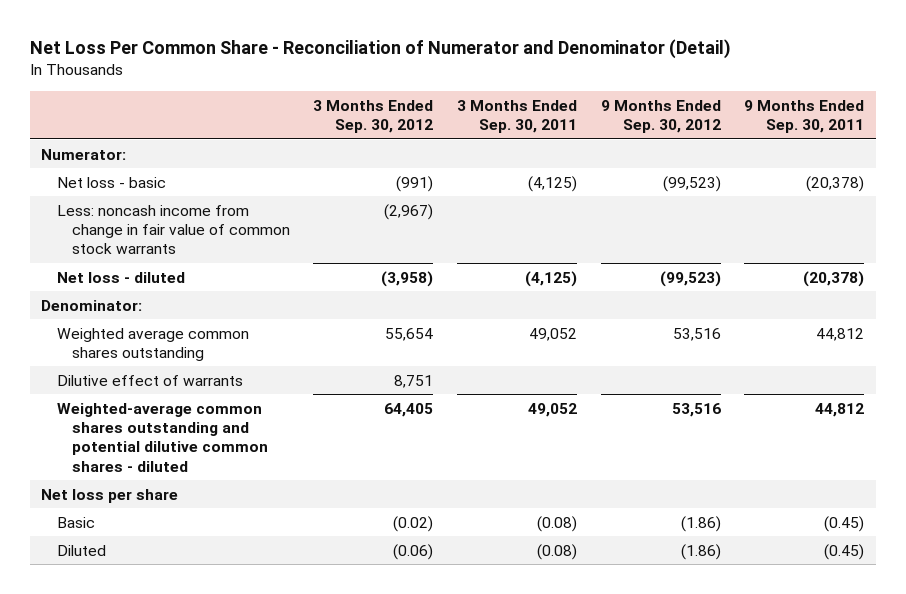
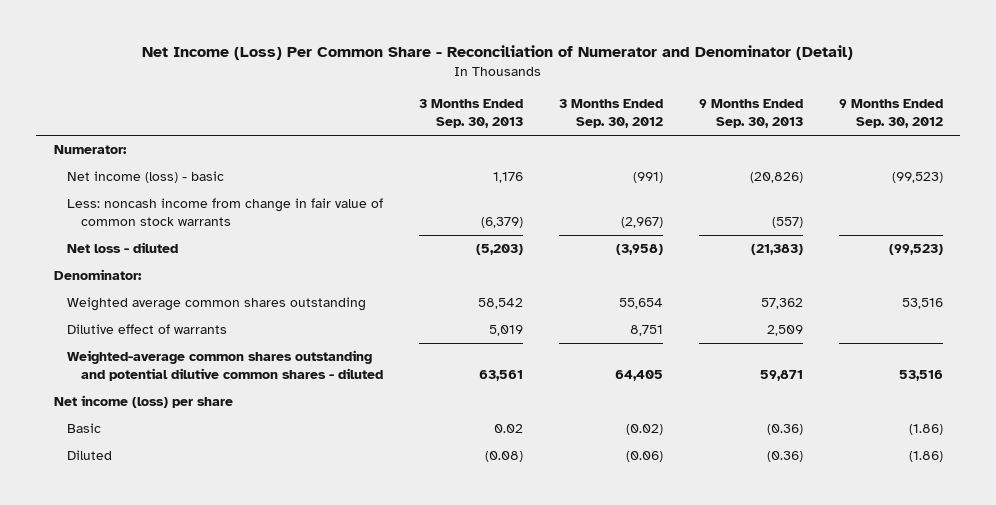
- Net Loss Per Common Share - Reconciliation of Numerator and Denominator (Detail)
+ Net Income (Loss) Per Common Share - Reconciliation of Numerator and Denominator (Detail)
- | 3 Months Ended Sep. 30, 2012 | 3 Months Ended Sep. 30, 2011 | 9 Months Ended Sep. 30, 2012 | 9 Months Ended Sep. 30, 2011
+ | 3 Months Ended Sep. 30, 2013 | 3 Months Ended Sep. 30, 2012 | 9 Months Ended Sep. 30, 2013 | 9 Months Ended Sep. 30, 2012
- Net loss - basic | (991) | (4,125) | (99,523) | (20,378)
+ Net income (loss) - basic | 1,176 | (991) | (20,826) | (99,523)
- Net loss per share
+ Net income (loss) per share

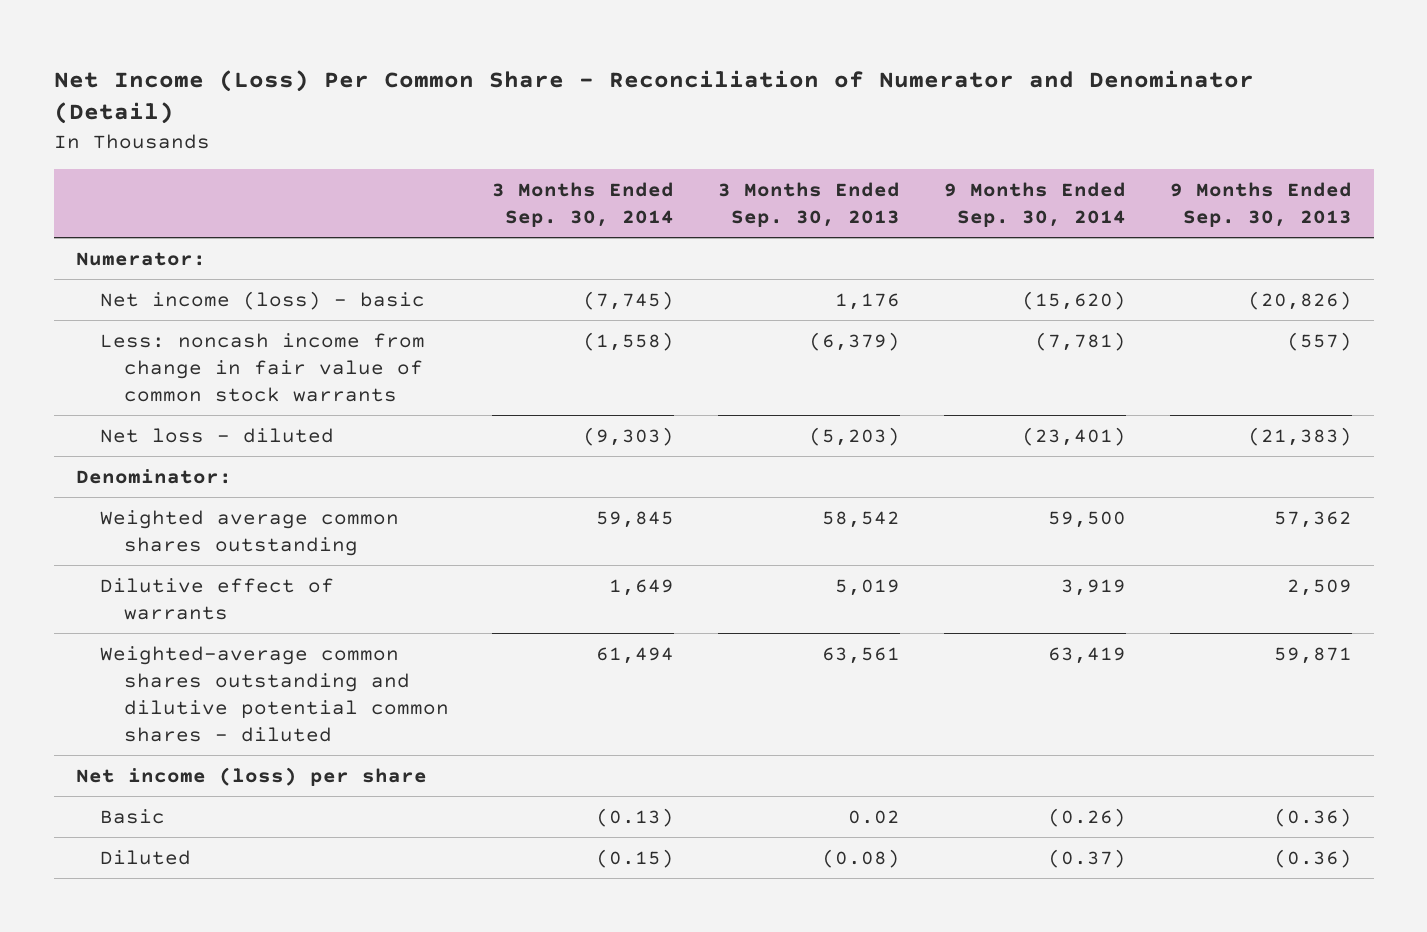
- | 3 Months Ended Sep. 30, 2013 | 3 Months Ended Sep. 30, 2012 | 9 Months Ended Sep. 30, 2013 | 9 Months Ended Sep. 30, 2012
+ | 3 Months Ended Sep. 30, 2014 | 3 Months Ended Sep. 30, 2013 | 9 Months Ended Sep. 30, 2014 | 9 Months Ended Sep. 30, 2013
- Weighted-average common shares outstanding and potential dilutive common shares - diluted | 63,561 | 64,405 | 59,871 | 53,516
+ Weighted-average common shares outstanding and dilutive potential common shares - diluted | 61,494 | 63,561 | 63,419 | 59,871

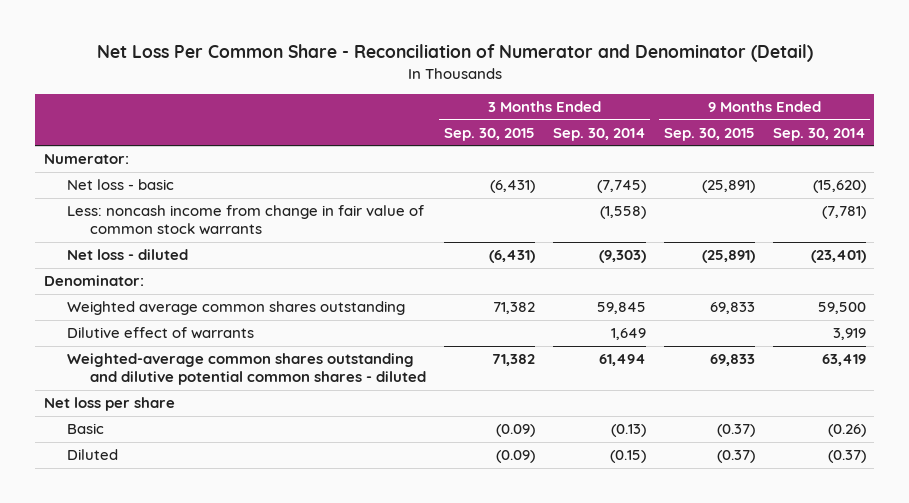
- Net Income (Loss) Per Common Share - Reconciliation of Numerator and Denominator (Detail)
+ Net Loss Per Common Share - Reconciliation of Numerator and Denominator (Detail)
- | 3 Months Ended Sep. 30, 2014 | 3 Months Ended Sep. 30, 2013 | 9 Months Ended Sep. 30, 2014 | 9 Months Ended Sep. 30, 2013
+ | 3 Months Ended Sep. 30, 2015 | 3 Months Ended Sep. 30, 2014 | 9 Months Ended Sep. 30, 2015 | 9 Months Ended Sep. 30, 2014
- Net income (loss) - basic | (7,745) | 1,176 | (15,620) | (20,826)
+ Net loss - basic | (6,431) | (7,745) | (25,891) | (15,620)
- Net income (loss) per share
+ Net loss per share

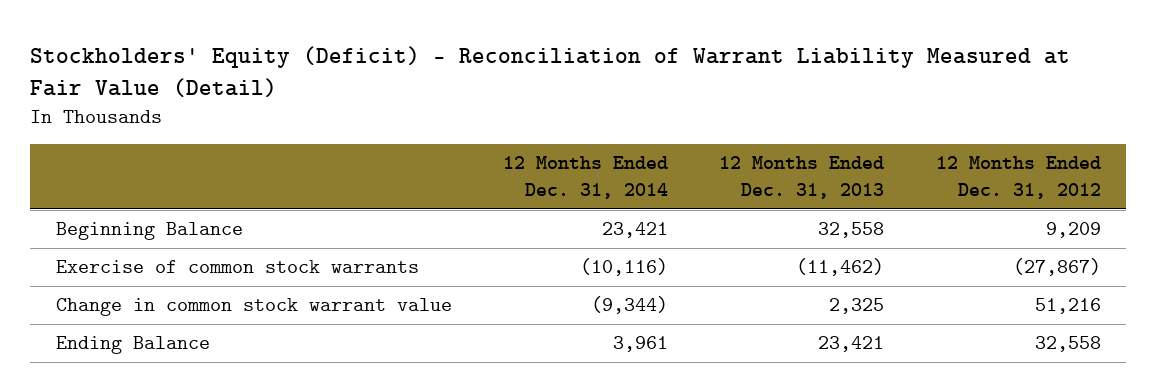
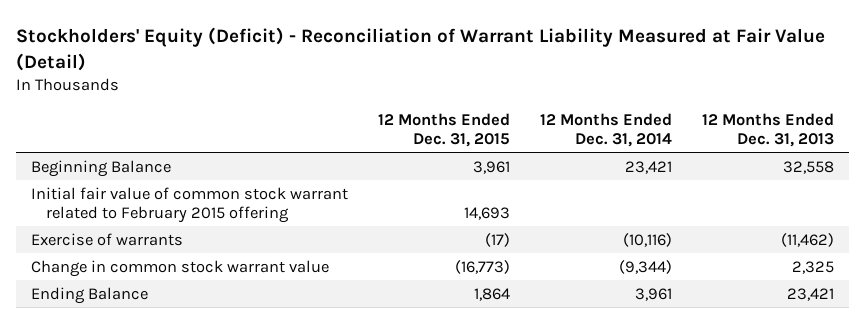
- | 12 Months Ended Dec. 31, 2014 | 12 Months Ended Dec. 31, 2013 | 12 Months Ended Dec. 31, 2012
+ | 12 Months Ended Dec. 31, 2015 | 12 Months Ended Dec. 31, 2014 | 12 Months Ended Dec. 31, 2013
- Exercise of common stock warrants | (10,116) | (11,462) | (27,867)
+ Initial fair value of common stock warrant related to February 2015 offering | 14,693 | |
+ Exercise of warrants | (17) | (10,116) | (11,462)

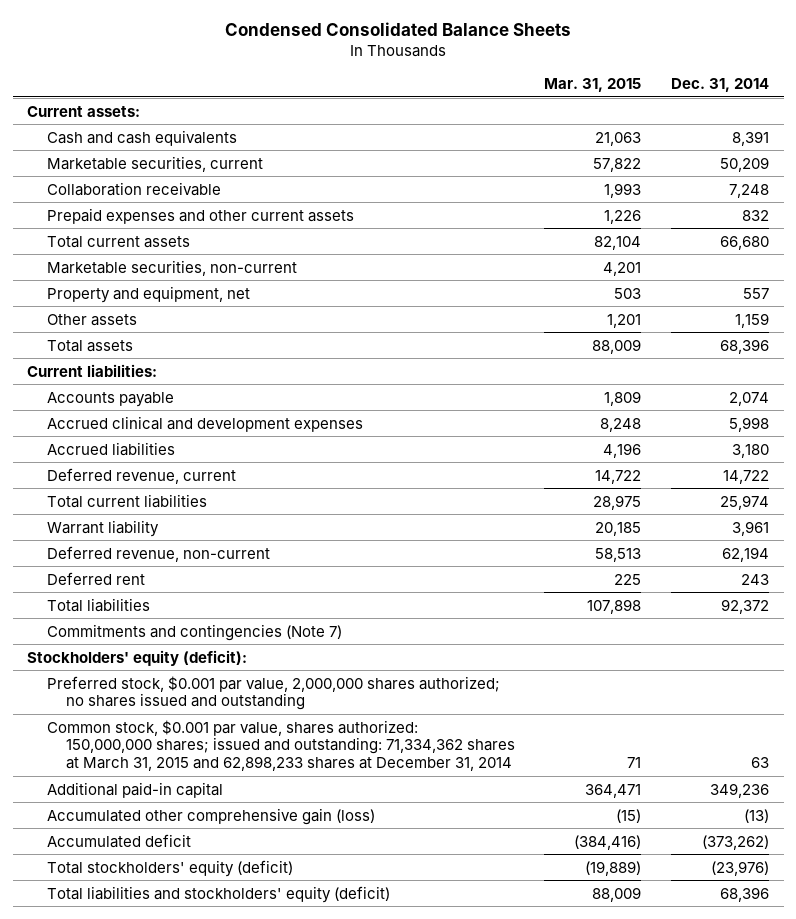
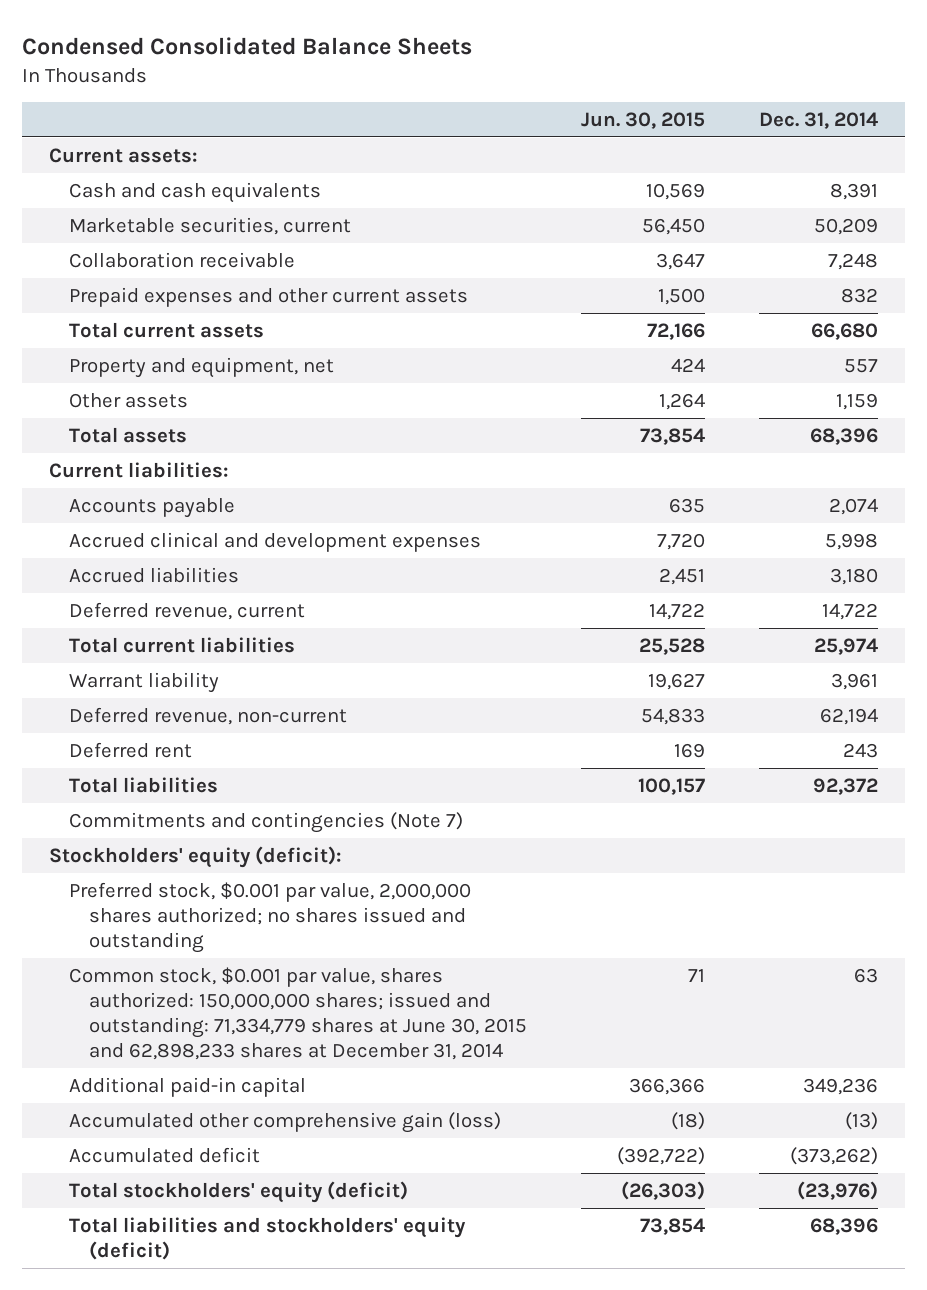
- | Mar. 31, 2015 | Dec. 31, 2014
+ | Jun. 30, 2015 | Dec. 31, 2014
- Marketable securities, non-current | 4,201 |
- Common stock, $0.001 par value, shares authorized: 150,000,000 shares; issued and outstanding: 71,334,362 shares at March 31, 2015 and 62,898,233 shares at December 31, 2014 | 71 | 63
+ Common stock, $0.001 par value, shares authorized: 150,000,000 shares; issued and outstanding: 71,334,779 shares at June 30, 2015 and 62,898,233 shares at December 31, 2014 | 71 | 63

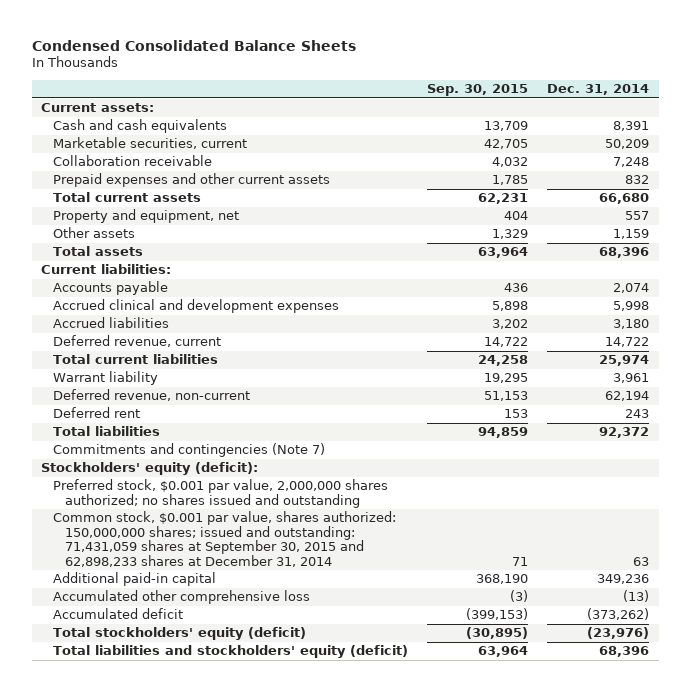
- | Jun. 30, 2015 | Dec. 31, 2014
+ | Sep. 30, 2015 | Dec. 31, 2014
- Common stock, $0.001 par value, shares authorized: 150,000,000 shares; issued and outstanding: 71,334,779 shares at June 30, 2015 and 62,898,233 shares at December 31, 2014 | 71 | 63
+ Common stock, $0.001 par value, shares authorized: 150,000,000 shares; issued and outstanding: 71,431,059 shares at September 30, 2015 and 62,898,233 shares at December 31, 2014 | 71 | 63
- Accumulated other comprehensive gain (loss) | (18) | (13)
+ Accumulated other comprehensive loss | (3) | (13)

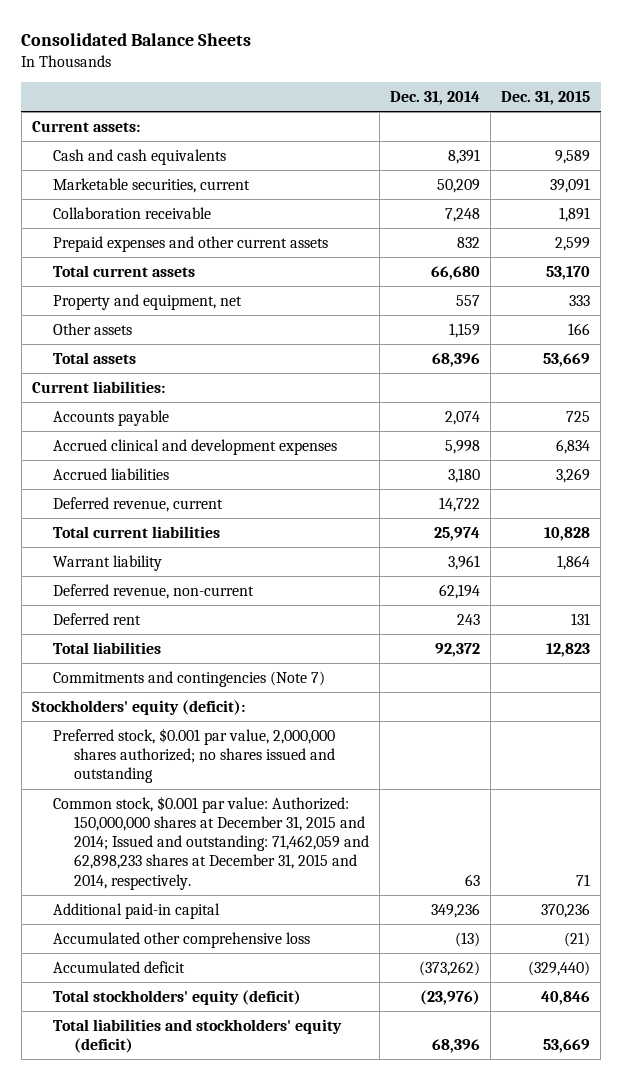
- Condensed Consolidated Balance Sheets
+ Consolidated Balance Sheets
- | Sep. 30, 2015 | Dec. 31, 2014
+ | Dec. 31, 2014 | Dec. 31, 2015
- Common stock, $0.001 par value, shares authorized: 150,000,000 shares; issued and outstanding: 71,431,059 shares at September 30, 2015 and 62,898,233 shares at December 31, 2014 | 71 | 63
+ Common stock, $0.001 par value: Authorized: 150,000,000 shares at December 31, 2015 and 2014; Issued and outstanding: 71,462,059 and 62,898,233 shares at December 31, 2015 and 2014, respectively. | 63 | 71

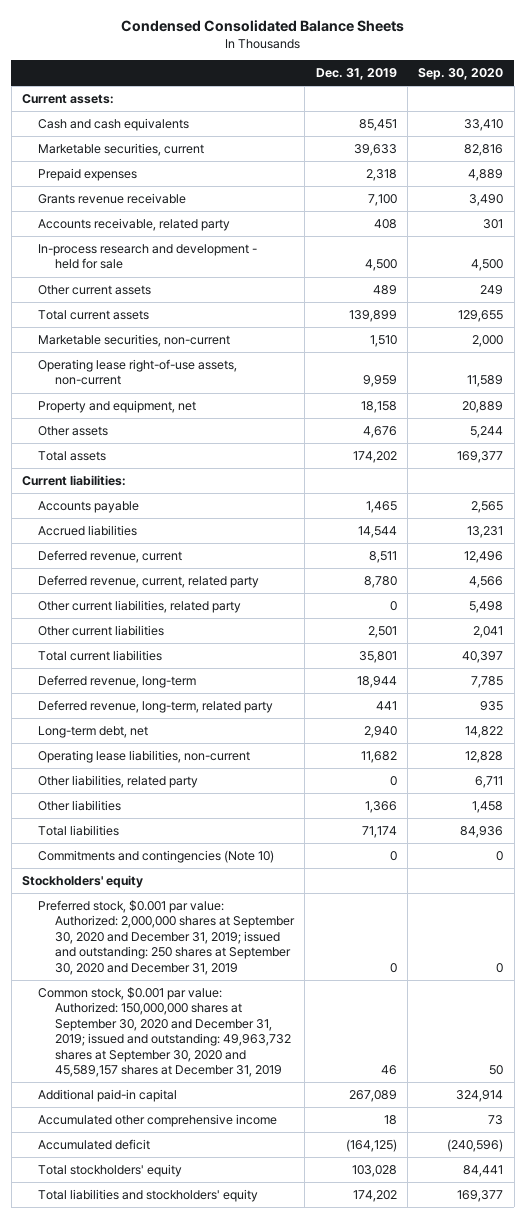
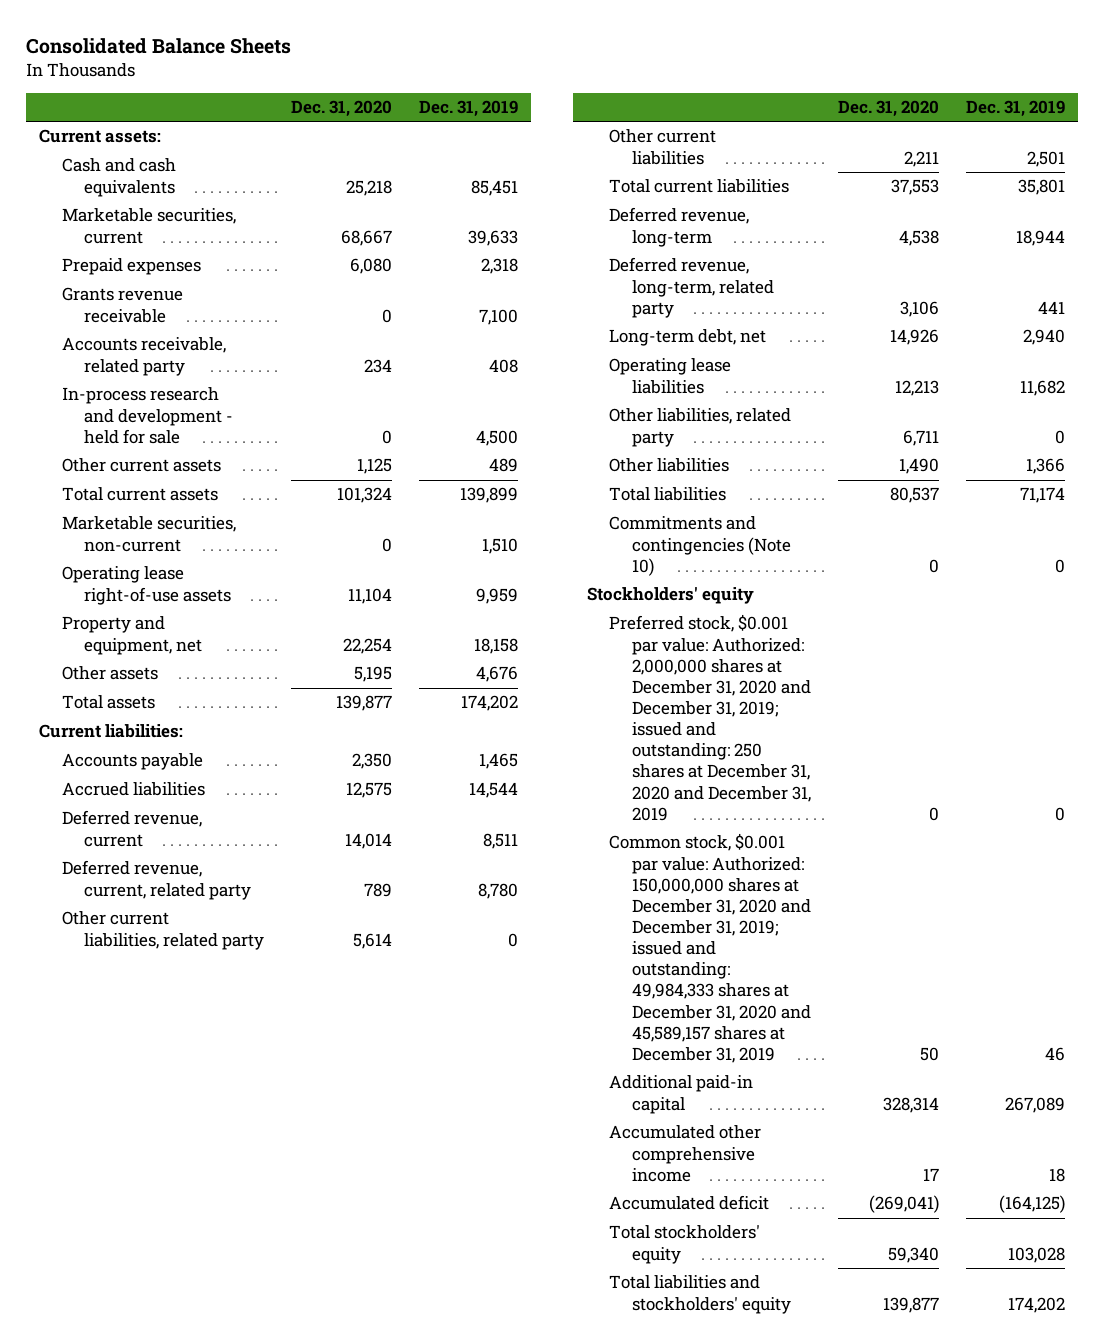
- Condensed Consolidated Balance Sheets
+ Consolidated Balance Sheets
- | Dec. 31, 2019 | Sep. 30, 2020
+ | Dec. 31, 2020 | Dec. 31, 2019
- Operating lease right-of-use assets, non-current | 9,959 | 11,589
+ Operating lease right-of-use assets | 11,104 | 9,959
- Operating lease liabilities, non-current | 11,682 | 12,828
+ Operating lease liabilities | 12,213 | 11,682
- Preferred stock, $0.001 par value: Authorized: 2,000,000 shares at September 30, 2020 and December 31, 2019; issued and outstanding: 250 shares at September 30, 2020 and December 31, 2019 | 0 | 0
- Common stock, $0.001 par value: Authorized: 150,000,000 shares at September 30, 2020 and December 31, 2019; issued and outstanding: 49,963,732 shares at September 30, 2020 and 45,589,157 shares at December 31, 2019 | 46 | 50
+ Preferred stock, $0.001 par value: Authorized: 2,000,000 shares at December 31, 2020 and December 31, 2019; issued and outstanding: 250 shares at December 31, 2020 and December 31, 2019 | 0 | 0
+ Common stock, $0.001 par value: Authorized: 150,000,000 shares at December 31, 2020 and December 31, 2019; issued and outstanding: 49,984,333 shares at December 31, 2020 and 45,589,157 shares at December 31, 2019 | 50 | 46

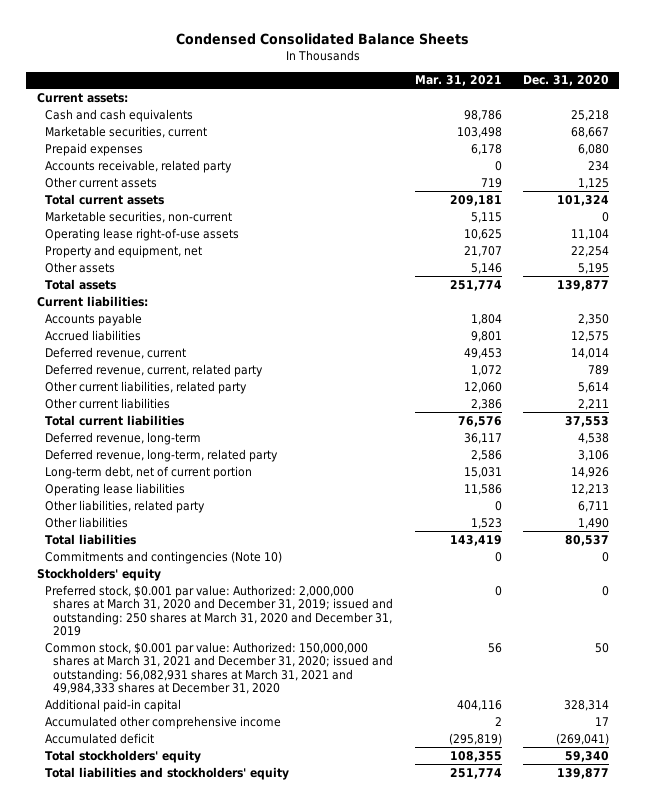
- Consolidated Balance Sheets
+ Condensed Consolidated Balance Sheets
- | Dec. 31, 2020 | Dec. 31, 2019
+ | Mar. 31, 2021 | Dec. 31, 2020
- Grants revenue receivable | 0 | 7,100
- In-process research and development - held for sale | 0 | 4,500
- Long-term debt, net | 14,926 | 2,940
+ Long-term debt, net of current portion | 15,031 | 14,926
- Preferred stock, $0.001 par value: Authorized: 2,000,000 shares at December 31, 2020 and December 31, 2019; issued and outstanding: 250 shares at December 31, 2020 and December 31, 2019 | 0 | 0
- Common stock, $0.001 par value: Authorized: 150,000,000 shares at December 31, 2020 and December 31, 2019; issued and outstanding: 49,984,333 shares at December 31, 2020 and 45,589,157 shares at December 31, 2019 | 50 | 46
+ Preferred stock, $0.001 par value: Authorized: 2,000,000 shares at March 31, 2020 and December 31, 2019; issued and outstanding: 250 shares at March 31, 2020 and December 31, 2019 | 0 | 0
+ Common stock, $0.001 par value: Authorized: 150,000,000 shares at March 31, 2021 and December 31, 2020; issued and outstanding: 56,082,931 shares at March 31, 2021 and 49,984,333 shares at December 31, 2020 | 56 | 50

